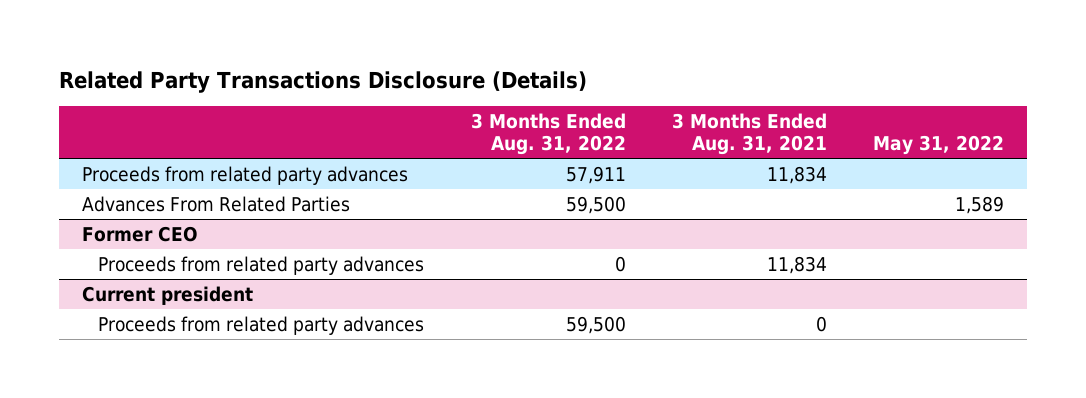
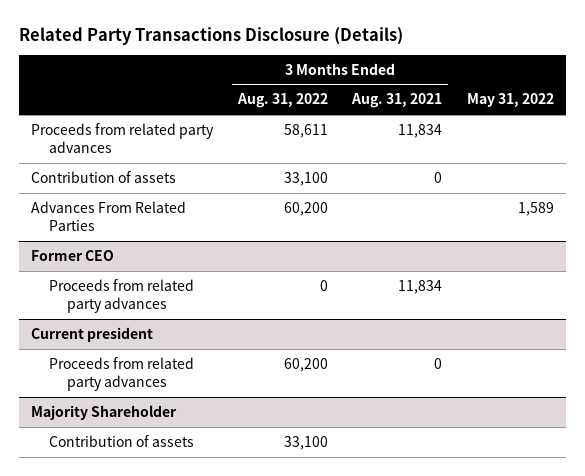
- Proceeds from related party advances | 57,911 | 11,834 |
- Advances From Related Parties | 59,500 | | 1,589
+ Proceeds from related party advances | 58,611 | 11,834 |
+ Contribution of assets | 33,100 | 0 |
+ Advances From Related Parties | 60,200 | | 1,589
@ Current president
- Proceeds from related party advances | 59,500 | 0 |
+ Proceeds from related party advances | 60,200 | 0 |
+ Majority Shareholder
+ Contribution of assets | 33,100 | |

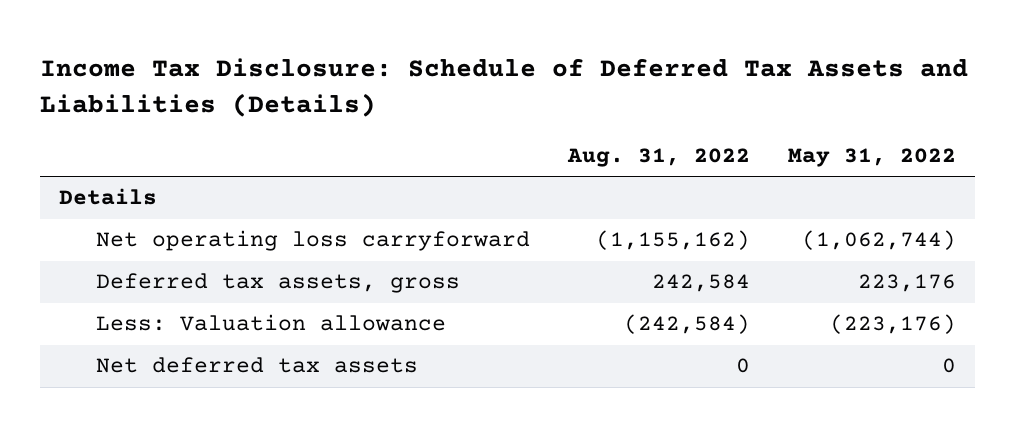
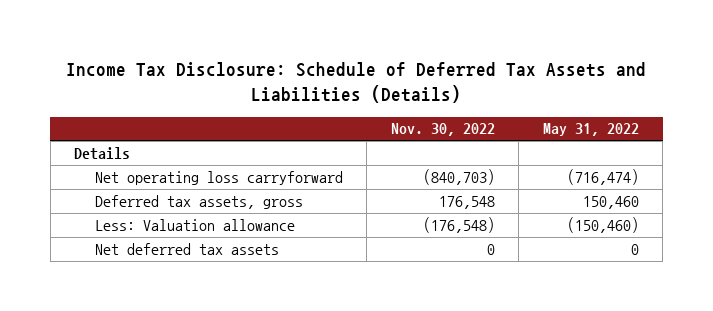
- | Aug. 31, 2022 | May 31, 2022
+ | Nov. 30, 2022 | May 31, 2022
- Net operating loss carryforward | (1,155,162) | (1,062,744)
- Deferred tax assets, gross | 242,584 | 223,176
- Less: Valuation allowance | (242,584) | (223,176)
+ Net operating loss carryforward | (840,703) | (716,474)
+ Deferred tax assets, gross | 176,548 | 150,460
+ Less: Valuation allowance | (176,548) | (150,460)

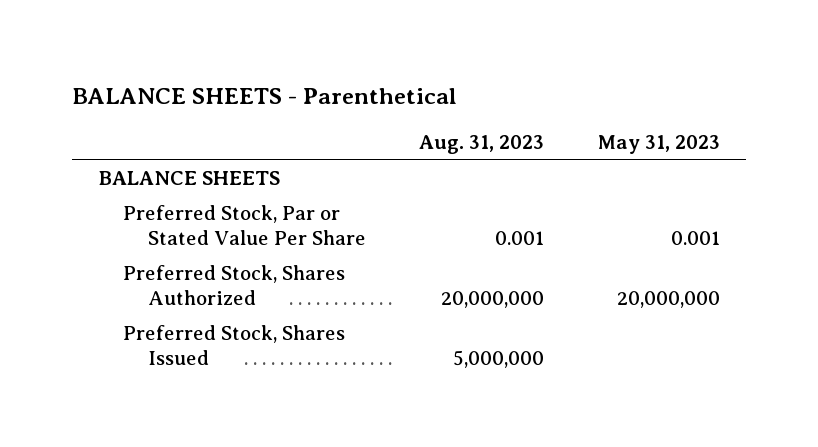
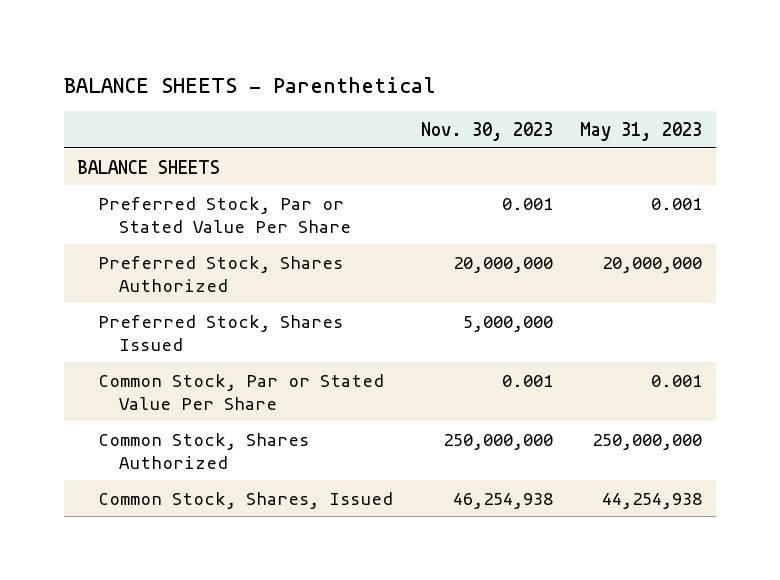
- | Aug. 31, 2023 | May 31, 2023
+ | Nov. 30, 2023 | May 31, 2023
+ Common Stock, Par or Stated Value Per Share | 0.001 | 0.001
+ Common Stock, Shares Authorized | 250,000,000 | 250,000,000
+ Common Stock, Shares, Issued | 46,254,938 | 44,254,938

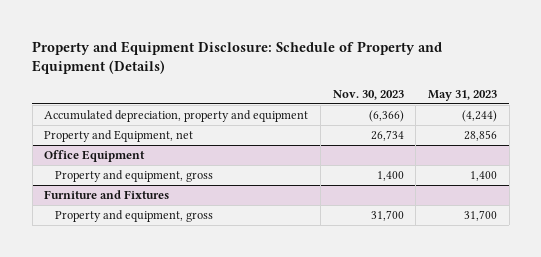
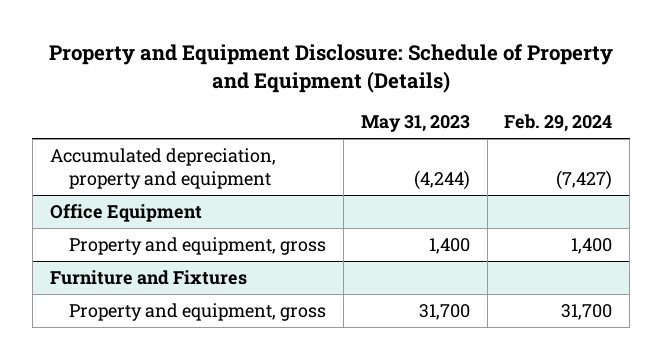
- | Nov. 30, 2023 | May 31, 2023
+ | May 31, 2023 | Feb. 29, 2024
- Property and Equipment, net | 26,734 | 28,856

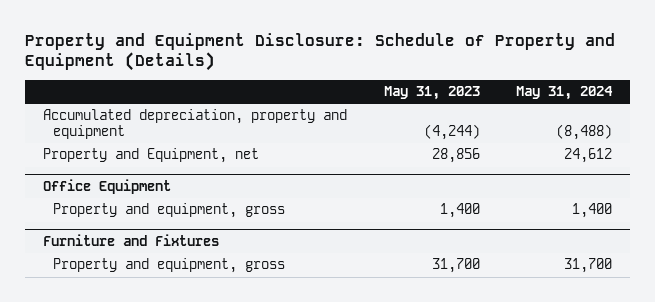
- | May 31, 2023 | Feb. 29, 2024
+ | May 31, 2023 | May 31, 2024
+ Property and Equipment, net | 28,856 | 24,612

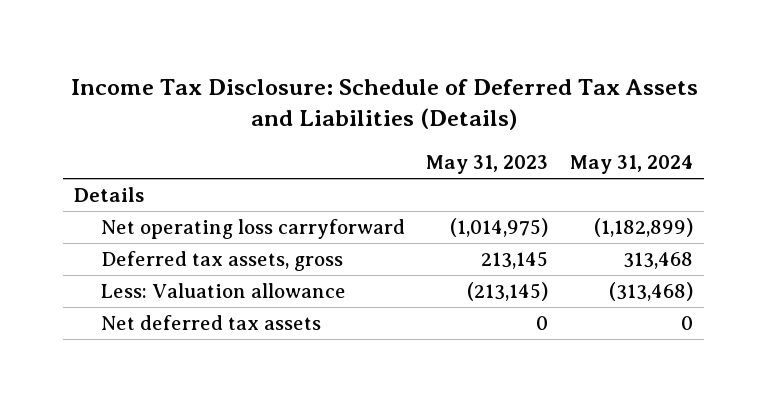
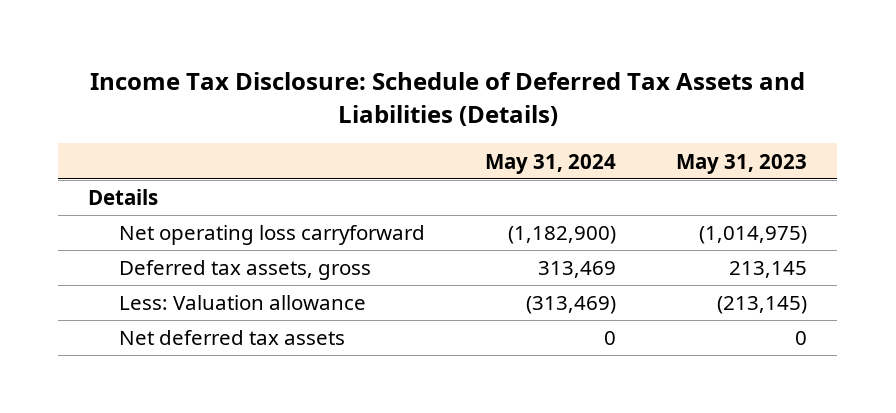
- | May 31, 2023 | May 31, 2024
+ | May 31, 2024 | May 31, 2023
- Net operating loss carryforward | (1,014,975) | (1,182,899)
- Deferred tax assets, gross | 213,145 | 313,468
- Less: Valuation allowance | (213,145) | (313,468)
+ Net operating loss carryforward | (1,182,900) | (1,014,975)
+ Deferred tax assets, gross | 313,469 | 213,145
+ Less: Valuation allowance | (313,469) | (213,145)

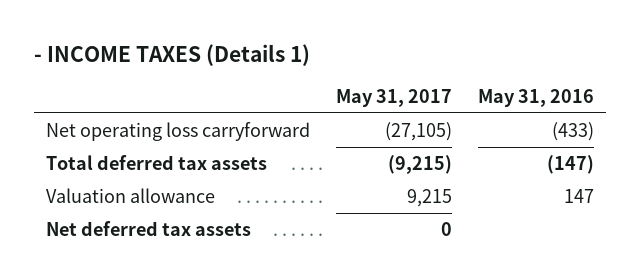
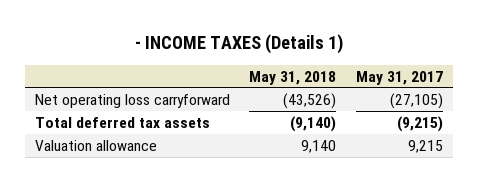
- | May 31, 2017 | May 31, 2016
+ | May 31, 2018 | May 31, 2017
- Net deferred tax assets | 0 |

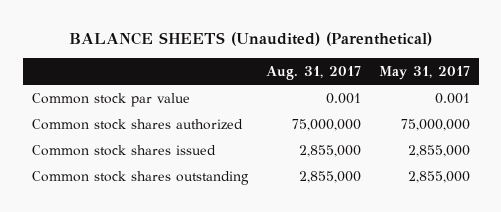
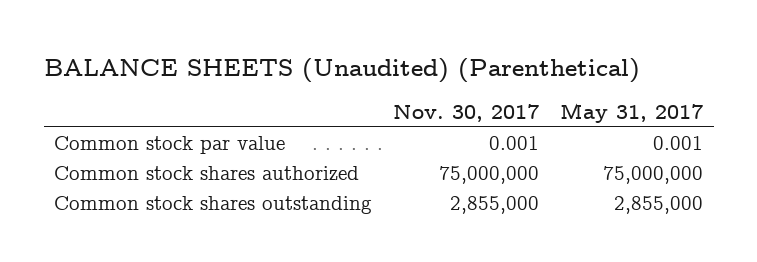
- | Aug. 31, 2017 | May 31, 2017
+ | Nov. 30, 2017 | May 31, 2017
- Common stock shares issued | 2,855,000 | 2,855,000

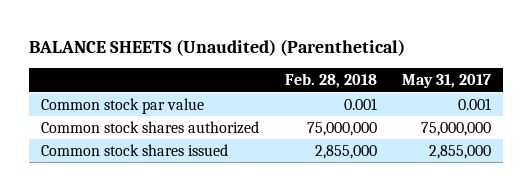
- | Nov. 30, 2017 | May 31, 2017
+ | Feb. 28, 2018 | May 31, 2017
- Common stock shares outstanding | 2,855,000 | 2,855,000
+ Common stock shares issued | 2,855,000 | 2,855,000

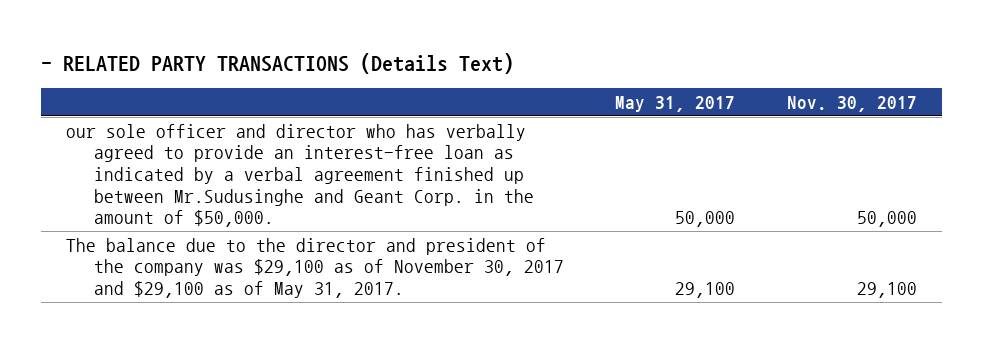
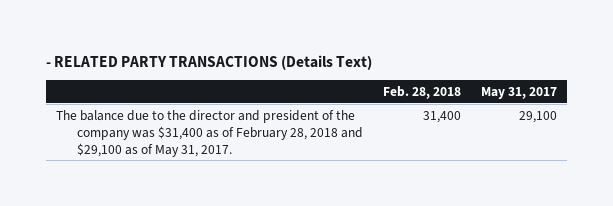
- | May 31, 2017 | Nov. 30, 2017
+ | Feb. 28, 2018 | May 31, 2017
- our sole officer and director who has verbally agreed to provide an interest-free loan as indicated by a verbal agreement finished up between Mr.Sudusinghe and Geant Corp. in the amount of $50,000. | 50,000 | 50,000
- The balance due to the director and president of the company was $29,100 as of November 30, 2017 and $29,100 as of May 31, 2017. | 29,100 | 29,100
+ The balance due to the director and president of the company was $31,400 as of February 28, 2018 and $29,100 as of May 31, 2017. | 31,400 | 29,100

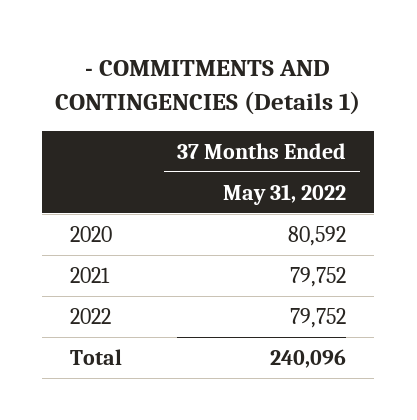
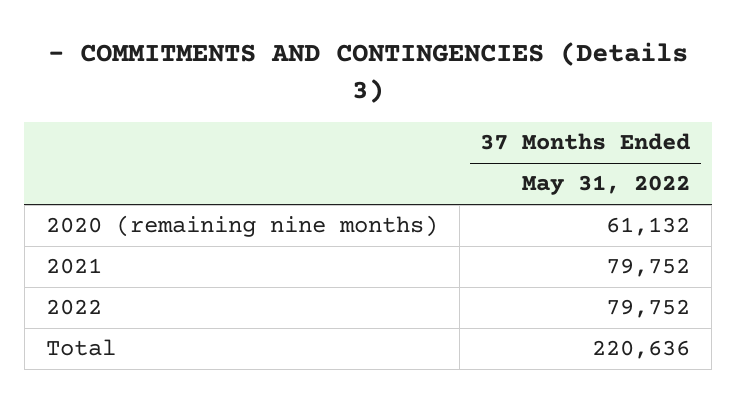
- - COMMITMENTS AND CONTINGENCIES (Details 1)
+ - COMMITMENTS AND CONTINGENCIES (Details 3)
- 2020 | 80,592
+ 2020 (remaining nine months) | 61,132
- Total | 240,096
+ Total | 220,636

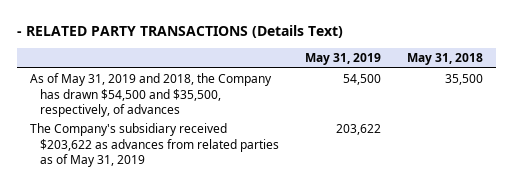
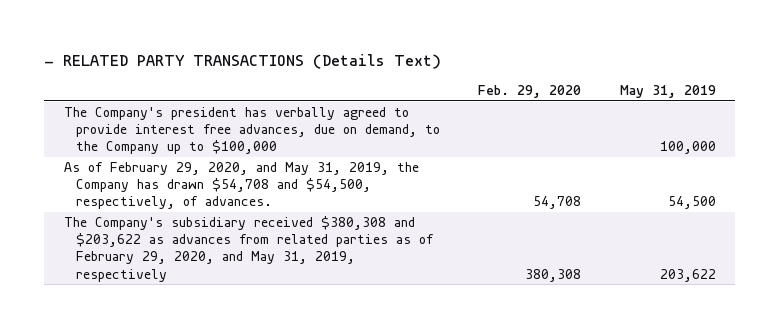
- | May 31, 2019 | May 31, 2018
+ | Feb. 29, 2020 | May 31, 2019
- As of May 31, 2019 and 2018, the Company has drawn $54,500 and $35,500, respectively, of advances | 54,500 | 35,500
- The Company's subsidiary received $203,622 as advances from related parties as of May 31, 2019 | 203,622 |
+ The Company's president has verbally agreed to provide interest free advances, due on demand, to the Company up to $100,000 | | 100,000
+ As of February 29, 2020, and May 31, 2019, the Company has drawn $54,708 and $54,500, respectively, of advances. | 54,708 | 54,500
+ The Company's subsidiary received $380,308 and $203,622 as advances from related parties as of February 29, 2020, and May 31, 2019, respectively | 380,308 | 203,622

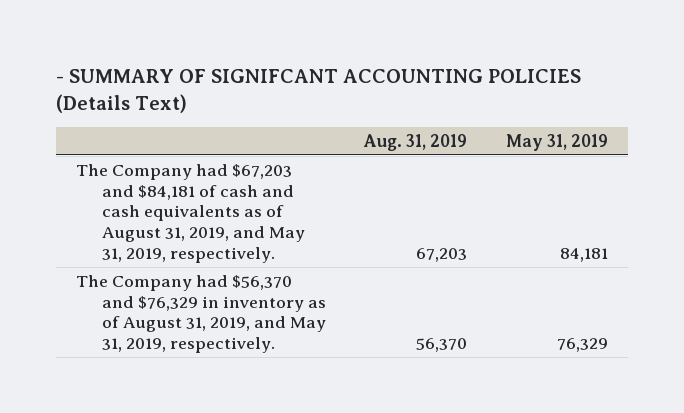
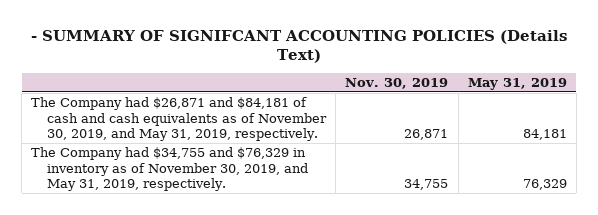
- | Aug. 31, 2019 | May 31, 2019
+ | Nov. 30, 2019 | May 31, 2019
- The Company had $67,203 and $84,181 of cash and cash equivalents as of August 31, 2019, and May 31, 2019, respectively. | 67,203 | 84,181
- The Company had $56,370 and $76,329 in inventory as of August 31, 2019, and May 31, 2019, respectively. | 56,370 | 76,329
+ The Company had $26,871 and $84,181 of cash and cash equivalents as of November 30, 2019, and May 31, 2019, respectively. | 26,871 | 84,181
+ The Company had $34,755 and $76,329 in inventory as of November 30, 2019, and May 31, 2019, respectively. | 34,755 | 76,329

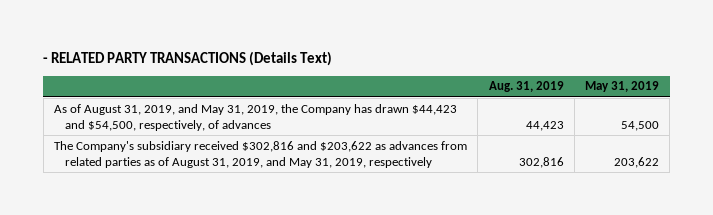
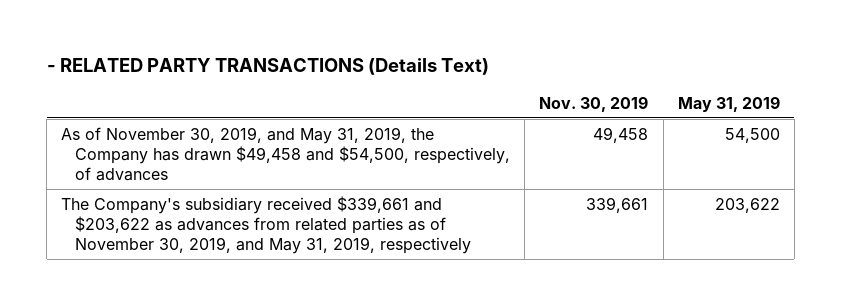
- | Aug. 31, 2019 | May 31, 2019
+ | Nov. 30, 2019 | May 31, 2019
- As of August 31, 2019, and May 31, 2019, the Company has drawn $44,423 and $54,500, respectively, of advances | 44,423 | 54,500
- The Company's subsidiary received $302,816 and $203,622 as advances from related parties as of August 31, 2019, and May 31, 2019, respectively | 302,816 | 203,622
+ As of November 30, 2019, and May 31, 2019, the Company has drawn $49,458 and $54,500, respectively, of advances | 49,458 | 54,500
+ The Company's subsidiary received $339,661 and $203,622 as advances from related parties as of November 30, 2019, and May 31, 2019, respectively | 339,661 | 203,622

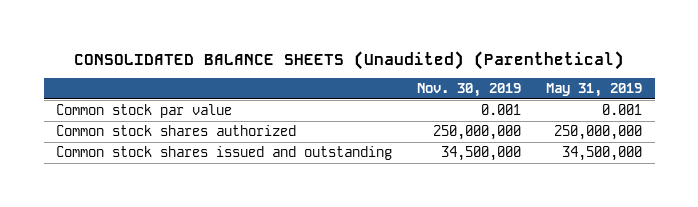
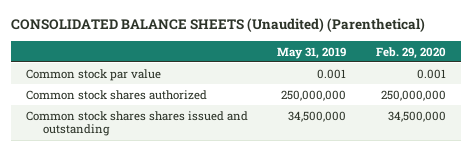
- | Nov. 30, 2019 | May 31, 2019
+ | May 31, 2019 | Feb. 29, 2020
- Common stock shares issued and outstanding | 34,500,000 | 34,500,000
+ Common stock shares shares issued and outstanding | 34,500,000 | 34,500,000

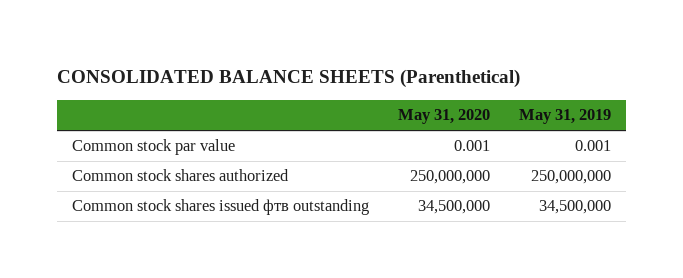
- CONSOLIDATED BALANCE SHEETS (Unaudited) (Parenthetical)
+ CONSOLIDATED BALANCE SHEETS (Parenthetical)
- | May 31, 2019 | Feb. 29, 2020
+ | May 31, 2020 | May 31, 2019
- Common stock shares shares issued and outstanding | 34,500,000 | 34,500,000
+ Common stock shares issued фтв outstanding | 34,500,000 | 34,500,000

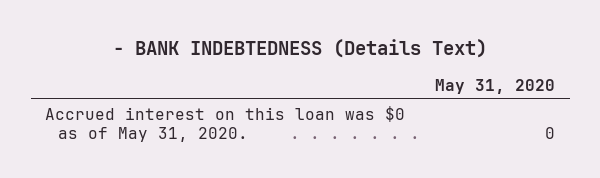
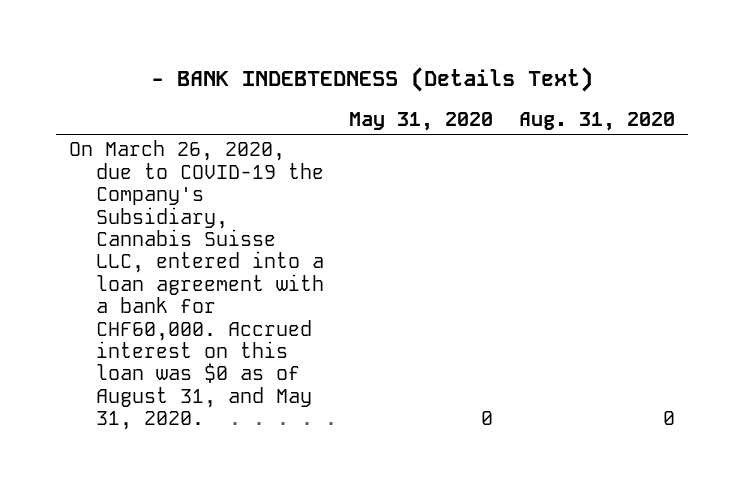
- | May 31, 2020
+ | May 31, 2020 | Aug. 31, 2020
- Accrued interest on this loan was $0 as of May 31, 2020. | 0
+ On March 26, 2020, due to COVID-19 the Company's Subsidiary, Cannabis Suisse LLC, entered into a loan agreement with a bank for CHF60,000. Accrued interest on this loan was $0 as of August 31, and May 31, 2020. | 0 | 0

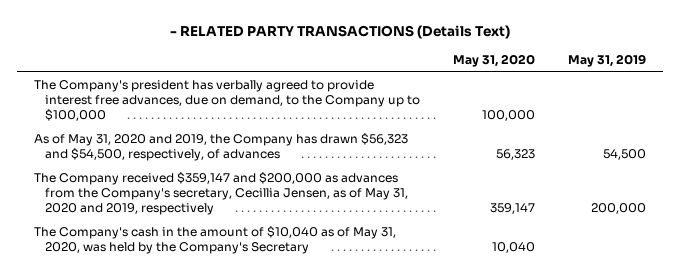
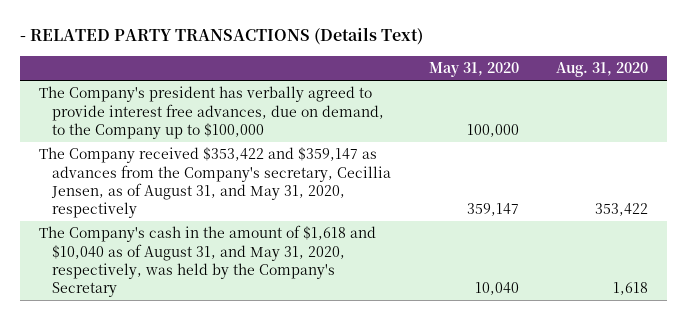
- | May 31, 2020 | May 31, 2019
+ | May 31, 2020 | Aug. 31, 2020
- As of May 31, 2020 and 2019, the Company has drawn $56,323 and $54,500, respectively, of advances | 56,323 | 54,500
- The Company received $359,147 and $200,000 as advances from the Company's secretary, Cecillia Jensen, as of May 31, 2020 and 2019, respectively | 359,147 | 200,000
- The Company's cash in the amount of $10,040 as of May 31, 2020, was held by the Company's Secretary | 10,040 |
+ The Company received $353,422 and $359,147 as advances from the Company's secretary, Cecillia Jensen, as of August 31, and May 31, 2020, respectively | 359,147 | 353,422
+ The Company's cash in the amount of $1,618 and $10,040 as of August 31, and May 31, 2020, respectively, was held by the Company's Secretary | 10,040 | 1,618

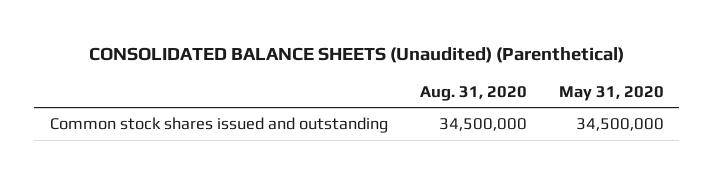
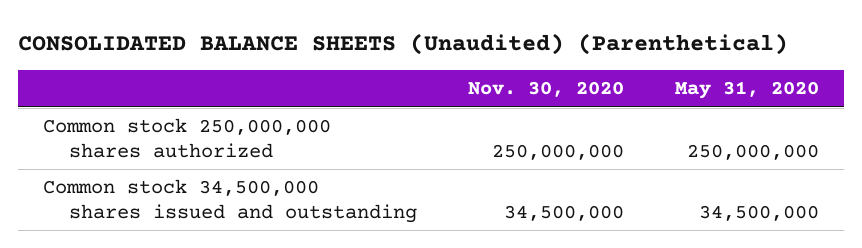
- | Aug. 31, 2020 | May 31, 2020
+ | Nov. 30, 2020 | May 31, 2020
- Common stock shares issued and outstanding | 34,500,000 | 34,500,000
+ Common stock 250,000,000 shares authorized | 250,000,000 | 250,000,000
+ Common stock 34,500,000 shares issued and outstanding | 34,500,000 | 34,500,000

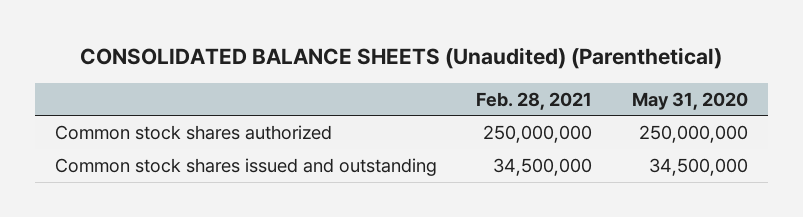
- | Nov. 30, 2020 | May 31, 2020
+ | Feb. 28, 2021 | May 31, 2020
- Common stock 250,000,000 shares authorized | 250,000,000 | 250,000,000
- Common stock 34,500,000 shares issued and outstanding | 34,500,000 | 34,500,000
+ Common stock shares authorized | 250,000,000 | 250,000,000
+ Common stock shares issued and outstanding | 34,500,000 | 34,500,000

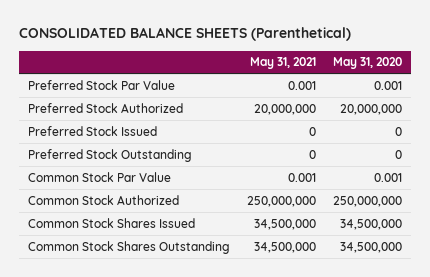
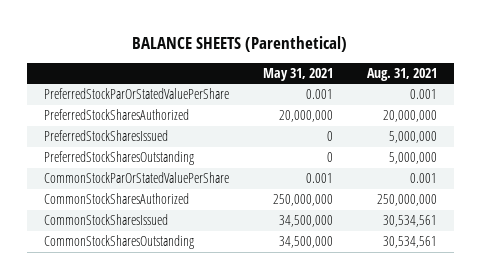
- CONSOLIDATED BALANCE SHEETS (Parenthetical)
+ BALANCE SHEETS (Parenthetical)
- | May 31, 2021 | May 31, 2020
+ | May 31, 2021 | Aug. 31, 2021
- Preferred Stock Par Value | 0.001 | 0.001
- Preferred Stock Authorized | 20,000,000 | 20,000,000
- Preferred Stock Issued | 0 | 0
- Preferred Stock Outstanding | 0 | 0
- Common Stock Par Value | 0.001 | 0.001
- Common Stock Authorized | 250,000,000 | 250,000,000
- Common Stock Shares Issued | 34,500,000 | 34,500,000
- Common Stock Shares Outstanding | 34,500,000 | 34,500,000
+ PreferredStockParOrStatedValuePerShare | 0.001 | 0.001
+ PreferredStockSharesAuthorized | 20,000,000 | 20,000,000
+ PreferredStockSharesIssued | 0 | 5,000,000
+ PreferredStockSharesOutstanding | 0 | 5,000,000
+ CommonStockParOrStatedValuePerShare | 0.001 | 0.001
+ CommonStockSharesAuthorized | 250,000,000 | 250,000,000
+ CommonStockSharesIssued | 34,500,000 | 30,534,561
+ CommonStockSharesOutstanding | 34,500,000 | 30,534,561

